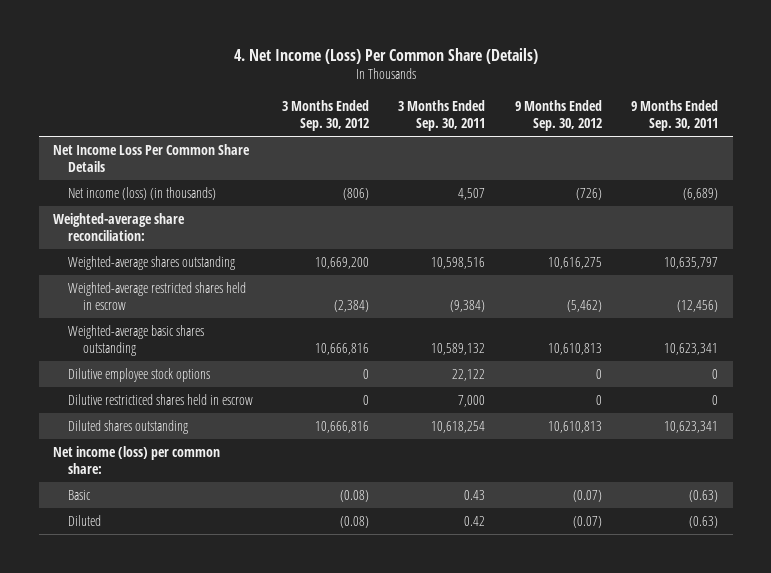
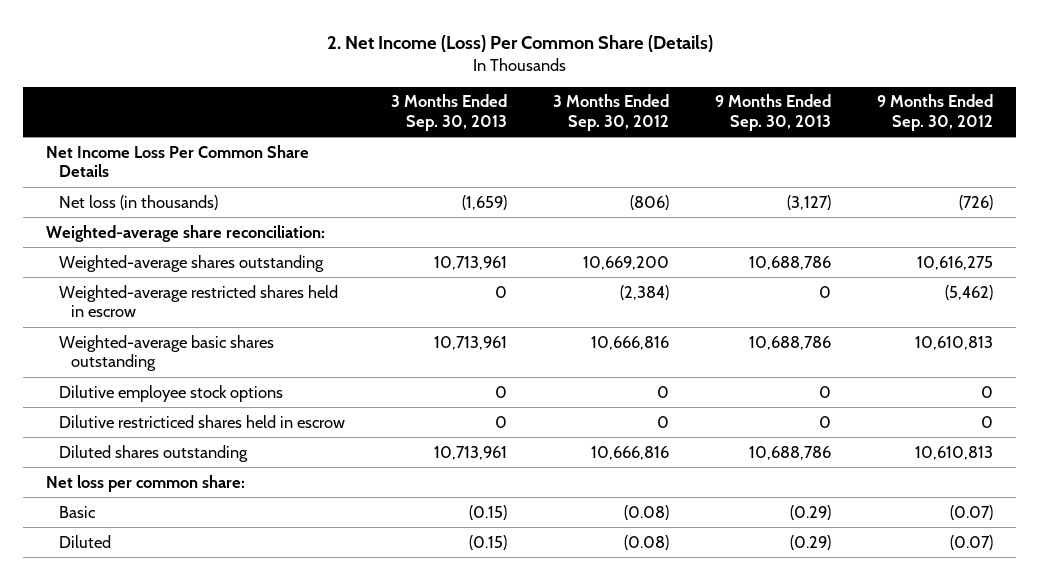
- 4. Net Income (Loss) Per Common Share (Details)
+ 2. Net Income (Loss) Per Common Share (Details)
- | 3 Months Ended Sep. 30, 2012 | 3 Months Ended Sep. 30, 2011 | 9 Months Ended Sep. 30, 2012 | 9 Months Ended Sep. 30, 2011
+ | 3 Months Ended Sep. 30, 2013 | 3 Months Ended Sep. 30, 2012 | 9 Months Ended Sep. 30, 2013 | 9 Months Ended Sep. 30, 2012
- Net income (loss) (in thousands) | (806) | 4,507 | (726) | (6,689)
+ Net loss (in thousands) | (1,659) | (806) | (3,127) | (726)
- Net income (loss) per common share:
+ Net loss per common share:

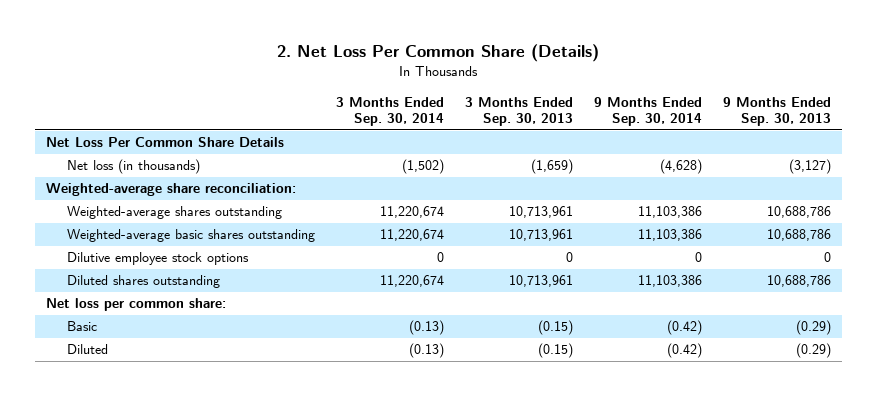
- 2. Net Income (Loss) Per Common Share (Details)
+ 2. Net Loss Per Common Share (Details)
- | 3 Months Ended Sep. 30, 2013 | 3 Months Ended Sep. 30, 2012 | 9 Months Ended Sep. 30, 2013 | 9 Months Ended Sep. 30, 2012
+ | 3 Months Ended Sep. 30, 2014 | 3 Months Ended Sep. 30, 2013 | 9 Months Ended Sep. 30, 2014 | 9 Months Ended Sep. 30, 2013
- Net Income Loss Per Common Share Details
+ Net Loss Per Common Share Details
- Weighted-average restricted shares held in escrow | 0 | (2,384) | 0 | (5,462)
- Dilutive restricticed shares held in escrow | 0 | 0 | 0 | 0

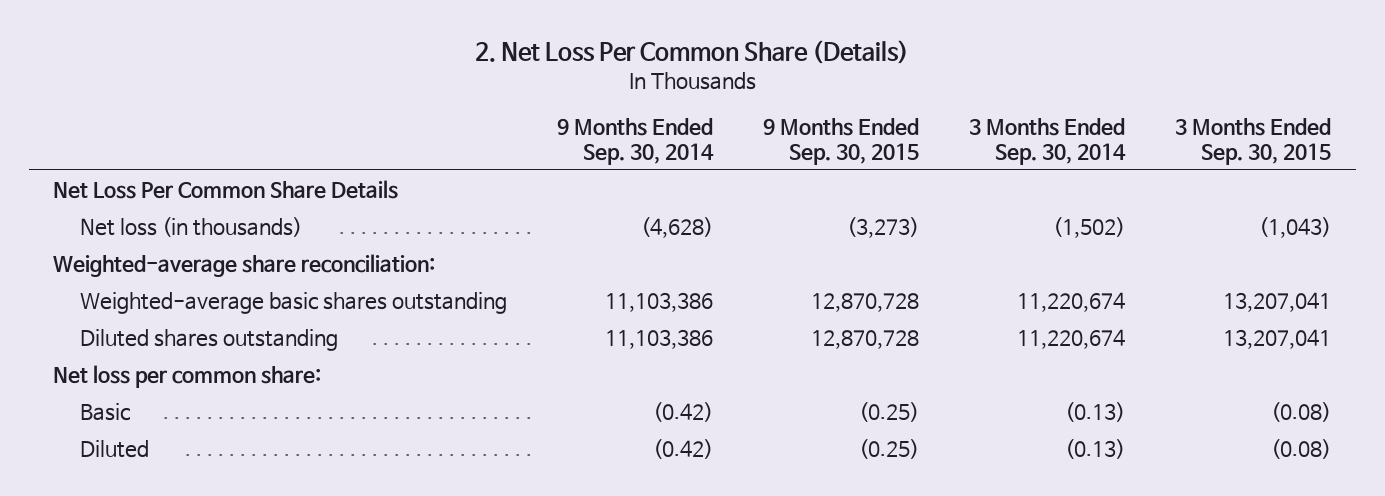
- | 3 Months Ended Sep. 30, 2014 | 3 Months Ended Sep. 30, 2013 | 9 Months Ended Sep. 30, 2014 | 9 Months Ended Sep. 30, 2013
+ | 9 Months Ended Sep. 30, 2014 | 9 Months Ended Sep. 30, 2015 | 3 Months Ended Sep. 30, 2014 | 3 Months Ended Sep. 30, 2015
- Weighted-average shares outstanding | 11,220,674 | 10,713,961 | 11,103,386 | 10,688,786
- Dilutive employee stock options | 0 | 0 | 0 | 0

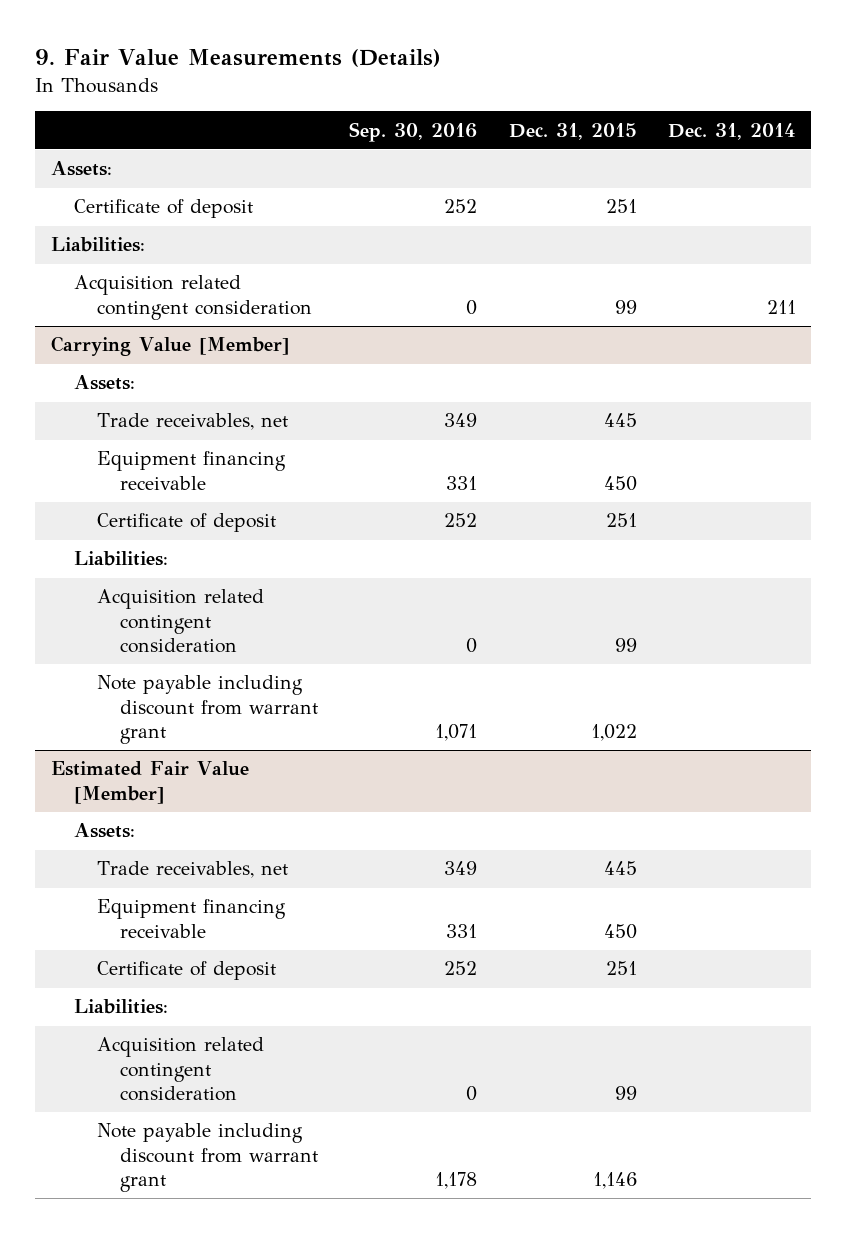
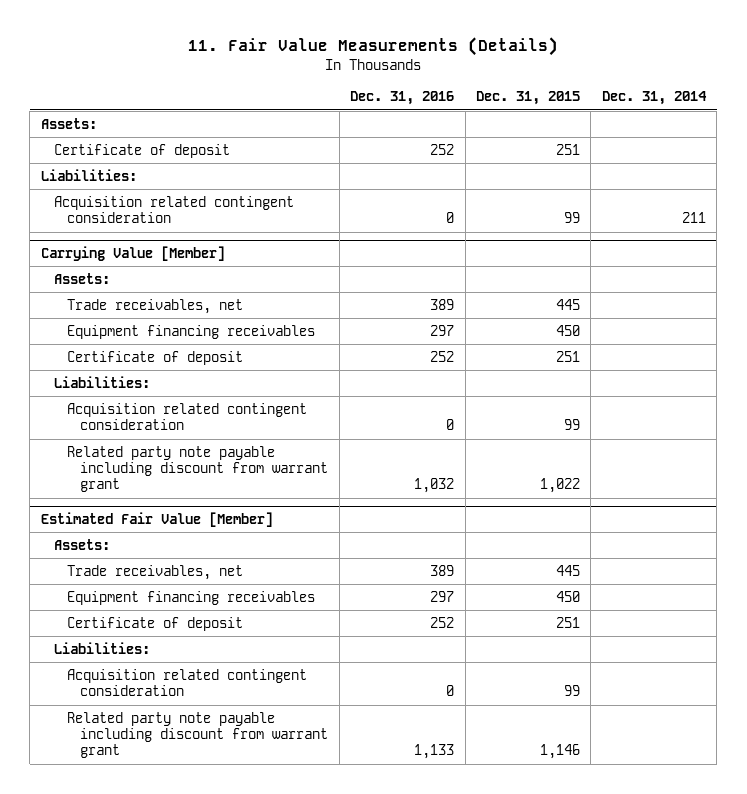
- 9. Fair Value Measurements (Details)
+ 11. Fair Value Measurements (Details)
- | Sep. 30, 2016 | Dec. 31, 2015 | Dec. 31, 2014
+ | Dec. 31, 2016 | Dec. 31, 2015 | Dec. 31, 2014
@ Carrying Value [Member]
- Equipment financing receivable | 331 | 450 |
+ Equipment financing receivables | 297 | 450 |
- Note payable including discount from warrant grant | 1,071 | 1,022 |
+ Related party note payable including discount from warrant grant | 1,032 | 1,022 |
@ Estimated Fair Value [Member]
- Equipment financing receivable | 331 | 450 |
+ Equipment financing receivables | 297 | 450 |
- Note payable including discount from warrant grant | 1,178 | 1,146 |
+ Related party note payable including discount from warrant grant | 1,133 | 1,146 |

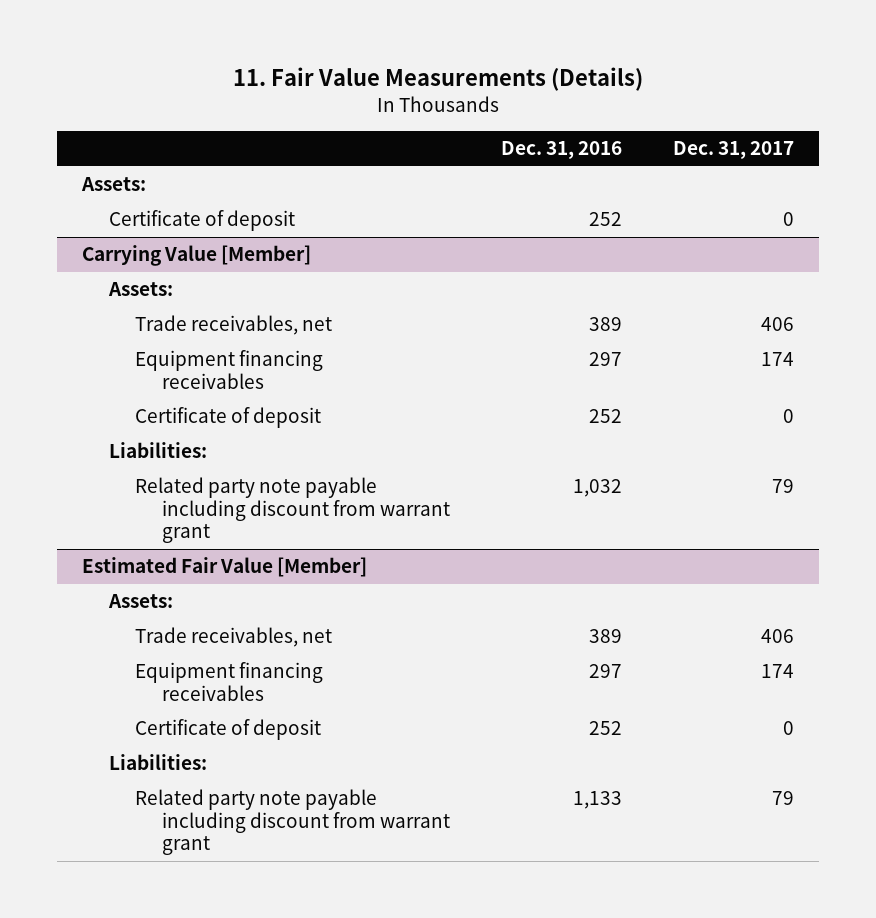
- | Dec. 31, 2016 | Dec. 31, 2015 | Dec. 31, 2014
+ | Dec. 31, 2016 | Dec. 31, 2017
- Liabilities:
- Acquisition related contingent consideration | 0 | 99 | 211
@ Carrying Value [Member]
- Acquisition related contingent consideration | 0 | 99 |
@ Estimated Fair Value [Member]
- Acquisition related contingent consideration | 0 | 99 |

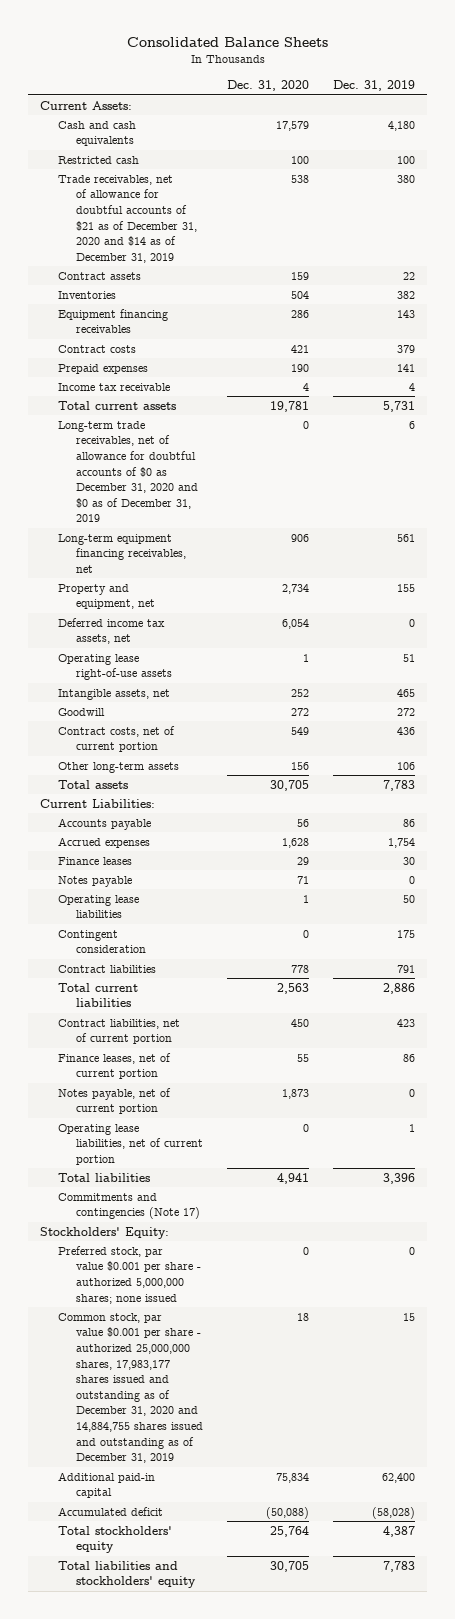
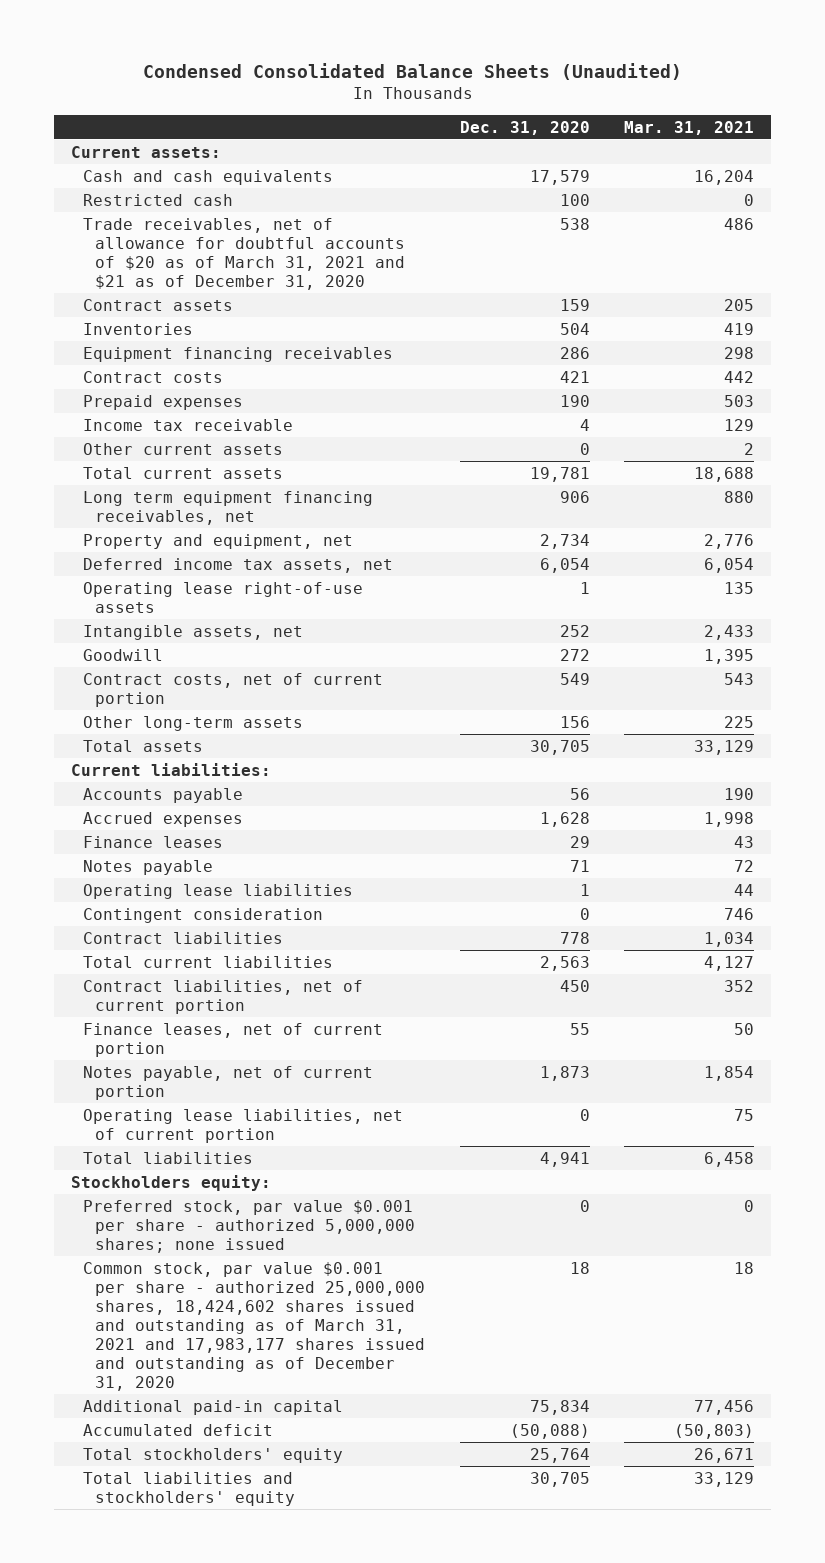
- Consolidated Balance Sheets
+ Condensed Consolidated Balance Sheets (Unaudited)
- | Dec. 31, 2020 | Dec. 31, 2019
+ | Dec. 31, 2020 | Mar. 31, 2021
- Current Assets:
+ Current assets:
- Trade receivables, net of allowance for doubtful accounts of $21 as of December 31, 2020 and $14 as of December 31, 2019 | 538 | 380
+ Trade receivables, net of allowance for doubtful accounts of $20 as of March 31, 2021 and $21 as of December 31, 2020 | 538 | 486
+ Other current assets | 0 | 2
- Long-term trade receivables, net of allowance for doubtful accounts of $0 as December 31, 2020 and $0 as of December 31, 2019 | 0 | 6
- Long-term equipment financing receivables, net | 906 | 561
+ Long term equipment financing receivables, net | 906 | 880
- Current Liabilities:
+ Current liabilities:
- Commitments and contingencies (Note 17)
- Stockholders' Equity:
+ Stockholders equity:
- Common stock, par value $0.001 per share - authorized 25,000,000 shares, 17,983,177 shares issued and outstanding as of December 31, 2020 and 14,884,755 shares issued and outstanding as of December 31, 2019 | 18 | 15
+ Common stock, par value $0.001 per share - authorized 25,000,000 shares, 18,424,602 shares issued and outstanding as of March 31, 2021 and 17,983,177 shares issued and outstanding as of December 31, 2020 | 18 | 18

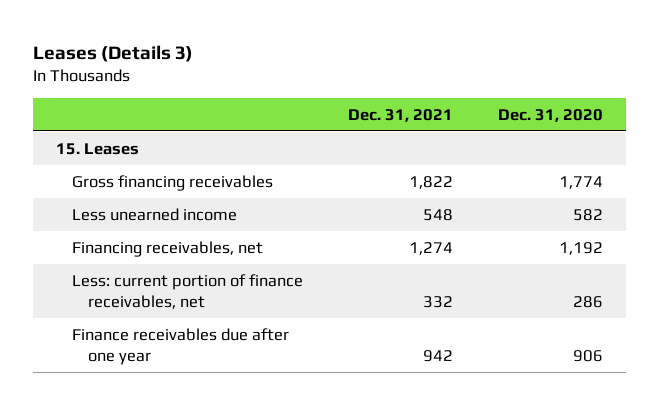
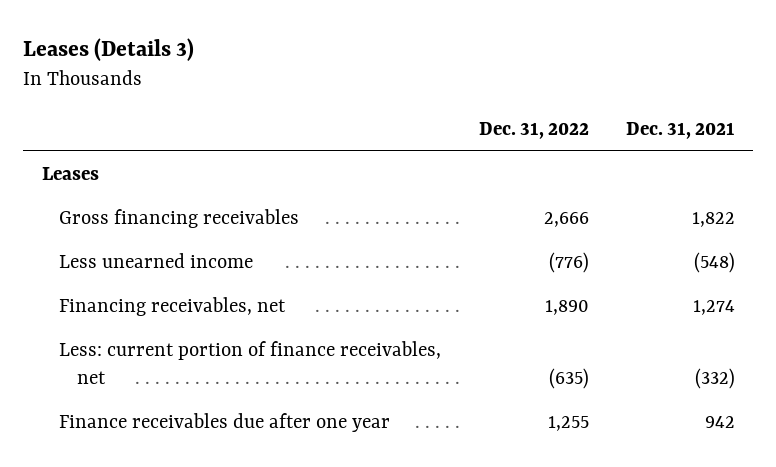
- | Dec. 31, 2021 | Dec. 31, 2020
+ | Dec. 31, 2022 | Dec. 31, 2021
- 15. Leases
+ Leases
- Less unearned income | 548 | 582
+ Less unearned income | (776) | (548)
- Less: current portion of finance receivables, net | 332 | 286
+ Less: current portion of finance receivables, net | (635) | (332)

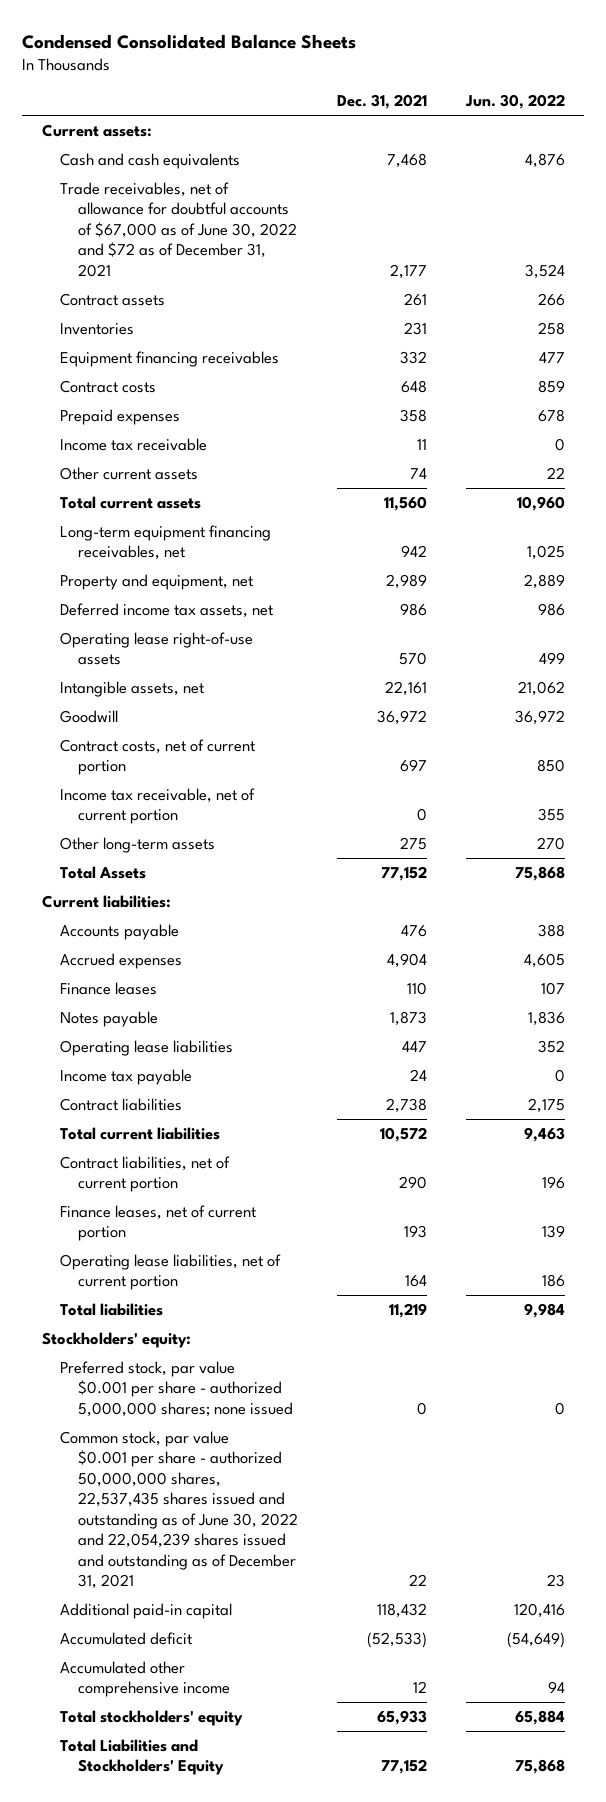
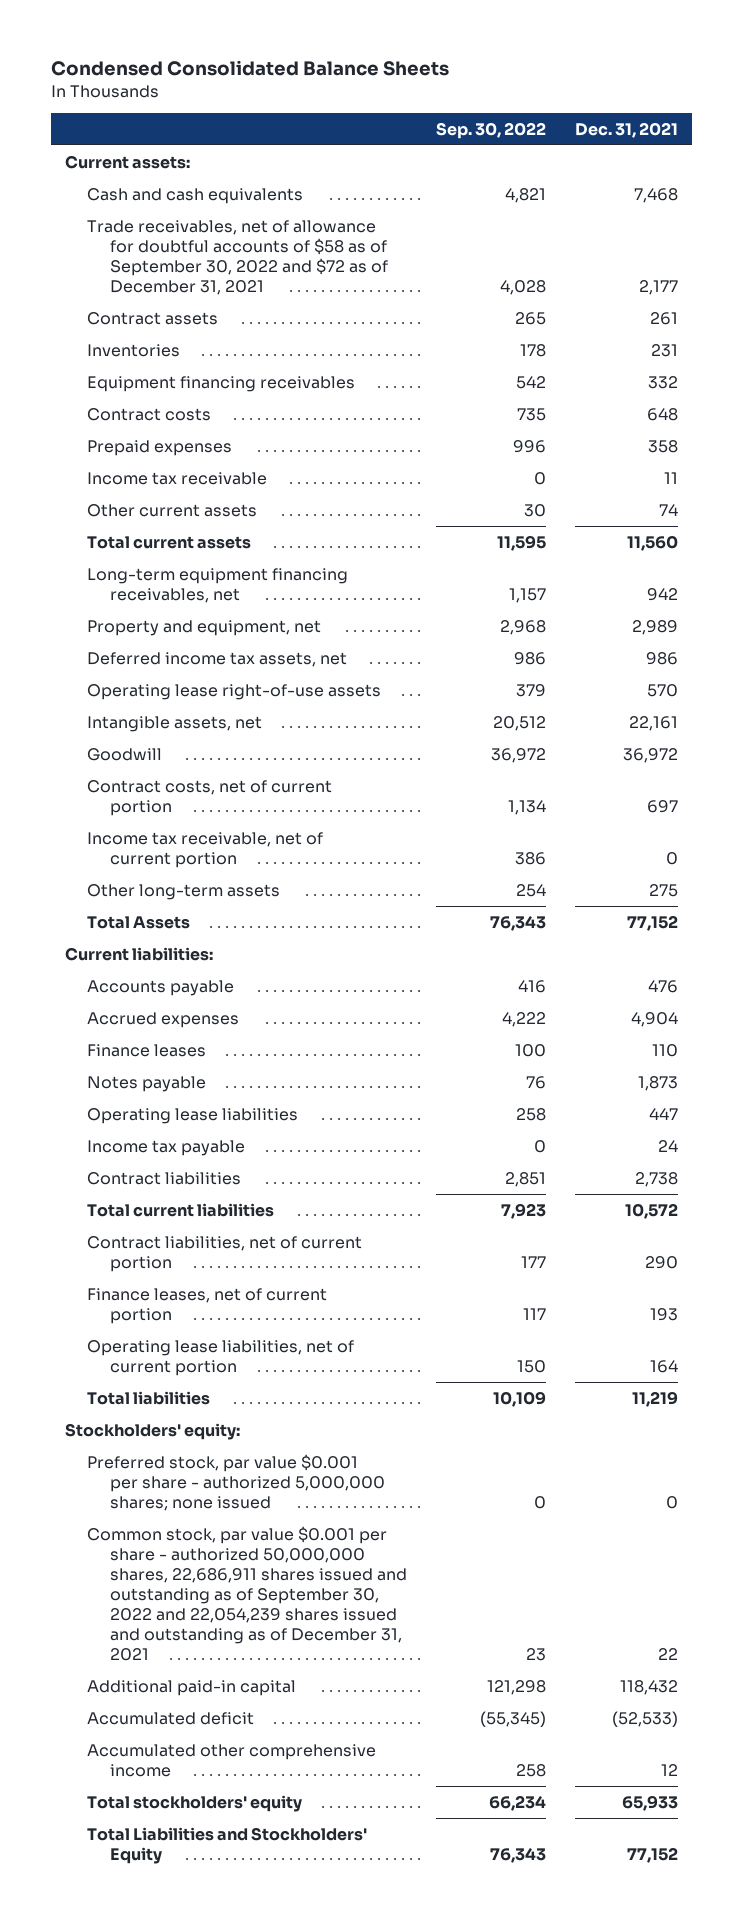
- | Dec. 31, 2021 | Jun. 30, 2022
+ | Sep. 30, 2022 | Dec. 31, 2021
- Trade receivables, net of allowance for doubtful accounts of $67,000 as of June 30, 2022 and $72 as of December 31, 2021 | 2,177 | 3,524
+ Trade receivables, net of allowance for doubtful accounts of $58 as of September 30, 2022 and $72 as of December 31, 2021 | 4,028 | 2,177
- Common stock, par value $0.001 per share - authorized 50,000,000 shares, 22,537,435 shares issued and outstanding as of June 30, 2022 and 22,054,239 shares issued and outstanding as of December 31, 2021 | 22 | 23
+ Common stock, par value $0.001 per share - authorized 50,000,000 shares, 22,686,911 shares issued and outstanding as of September 30, 2022 and 22,054,239 shares issued and outstanding as of December 31, 2021 | 23 | 22

